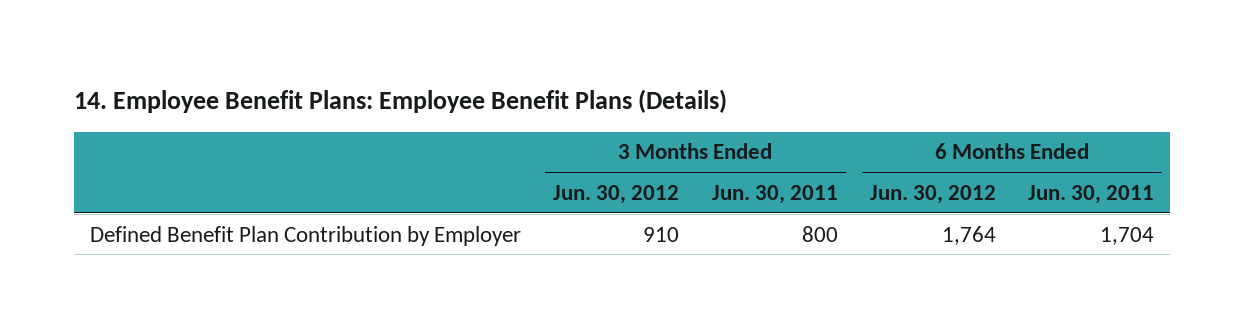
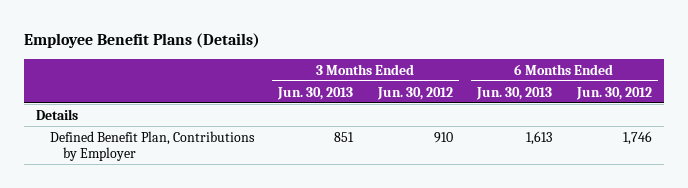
- 14. Employee Benefit Plans: Employee Benefit Plans (Details)
+ Employee Benefit Plans (Details)
- | 3 Months Ended Jun. 30, 2012 | 3 Months Ended Jun. 30, 2011 | 6 Months Ended Jun. 30, 2012 | 6 Months Ended Jun. 30, 2011
+ | 3 Months Ended Jun. 30, 2013 | 3 Months Ended Jun. 30, 2012 | 6 Months Ended Jun. 30, 2013 | 6 Months Ended Jun. 30, 2012
- Defined Benefit Plan Contribution by Employer | 910 | 800 | 1,764 | 1,704
+ Details
+ Defined Benefit Plan, Contributions by Employer | 851 | 910 | 1,613 | 1,746

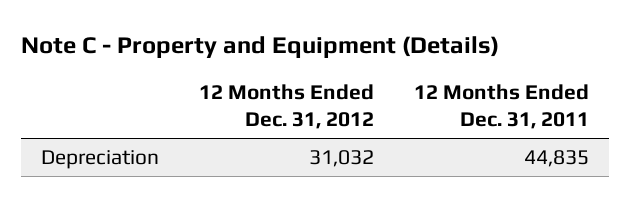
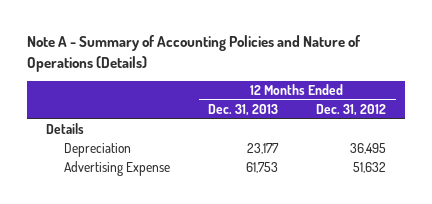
- Note C - Property and Equipment (Details)
+ Note A - Summary of Accounting Policies and Nature of Operations (Details)
- | 12 Months Ended Dec. 31, 2012 | 12 Months Ended Dec. 31, 2011
+ | 12 Months Ended Dec. 31, 2013 | 12 Months Ended Dec. 31, 2012
- Depreciation | 31,032 | 44,835
+ Details
+ Depreciation | 23,177 | 36,495
+ Advertising Expense | 61,753 | 51,632

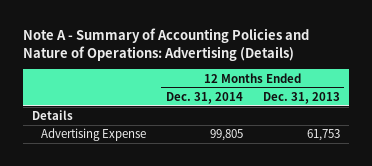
- Note A - Summary of Accounting Policies and Nature of Operations (Details)
+ Note A - Summary of Accounting Policies and Nature of Operations: Advertising (Details)
- | 12 Months Ended Dec. 31, 2013 | 12 Months Ended Dec. 31, 2012
+ | 12 Months Ended Dec. 31, 2014 | 12 Months Ended Dec. 31, 2013
- Depreciation | 23,177 | 36,495

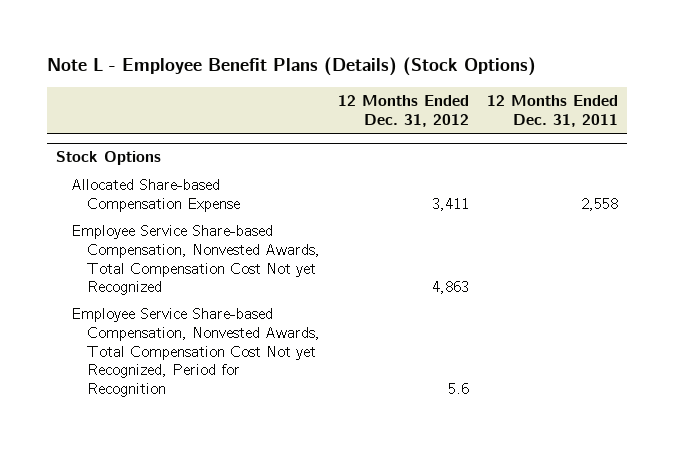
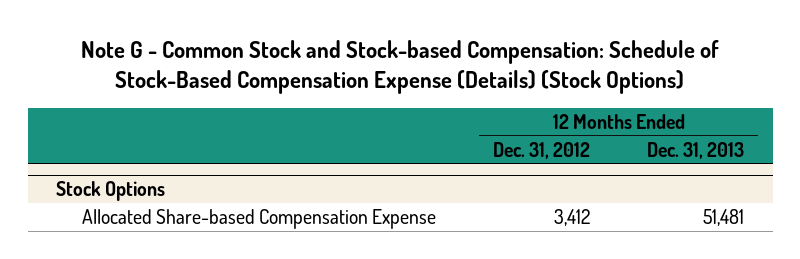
- Note L - Employee Benefit Plans (Details) (Stock Options)
+ Note G - Common Stock and Stock-based Compensation: Schedule of Stock-Based Compensation Expense (Details) (Stock Options)
- | 12 Months Ended Dec. 31, 2012 | 12 Months Ended Dec. 31, 2011
+ | 12 Months Ended Dec. 31, 2012 | 12 Months Ended Dec. 31, 2013
@ Stock Options
- Allocated Share-based Compensation Expense | 3,411 | 2,558
- Employee Service Share-based Compensation, Nonvested Awards, Total Compensation Cost Not yet Recognized | 4,863 |
- Employee Service Share-based Compensation, Nonvested Awards, Total Compensation Cost Not yet Recognized, Period for Recognition | 5.6 |
+ Allocated Share-based Compensation Expense | 3,412 | 51,481

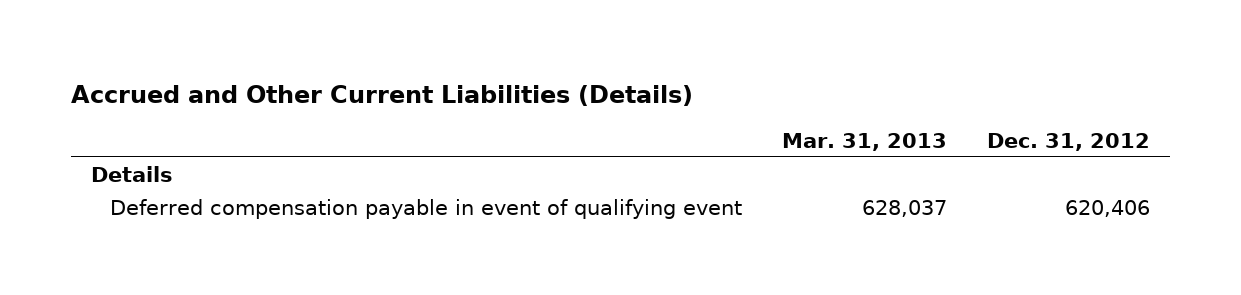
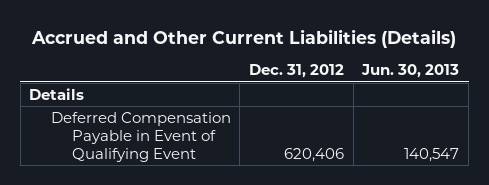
- | Mar. 31, 2013 | Dec. 31, 2012
+ | Dec. 31, 2012 | Jun. 30, 2013
- Deferred compensation payable in event of qualifying event | 628,037 | 620,406
+ Deferred Compensation Payable in Event of Qualifying Event | 620,406 | 140,547

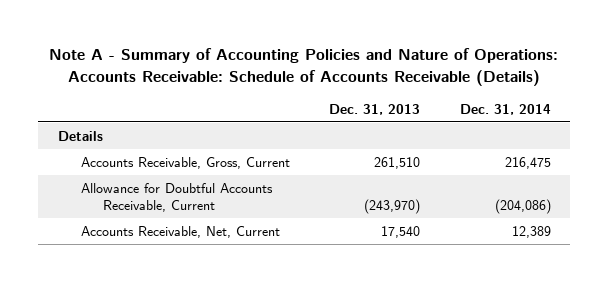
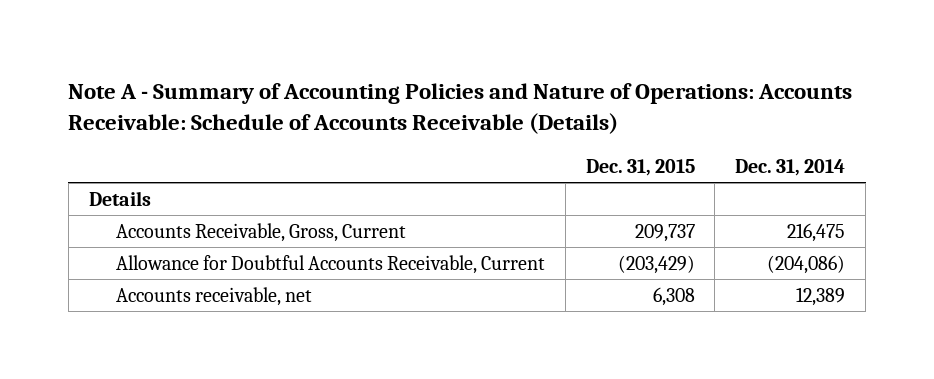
- | Dec. 31, 2013 | Dec. 31, 2014
+ | Dec. 31, 2015 | Dec. 31, 2014
- Accounts Receivable, Net, Current | 17,540 | 12,389
+ Accounts receivable, net | 6,308 | 12,389

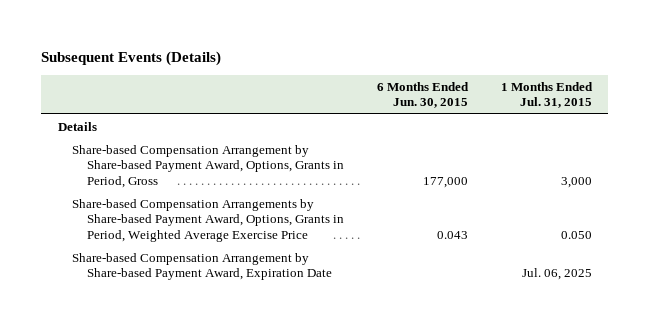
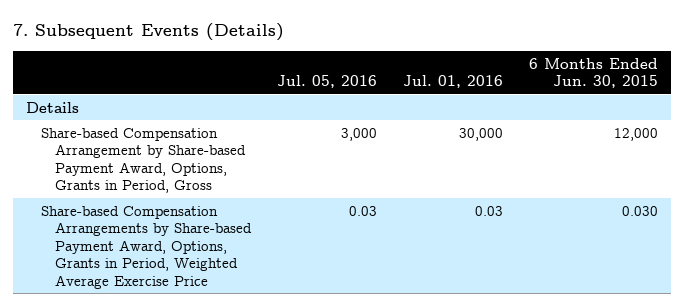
- Subsequent Events (Details)
+ 7. Subsequent Events (Details)
- | 6 Months Ended Jun. 30, 2015 | 1 Months Ended Jul. 31, 2015
+ | Jul. 05, 2016 | Jul. 01, 2016 | 6 Months Ended Jun. 30, 2015
- Share-based Compensation Arrangement by Share-based Payment Award, Options, Grants in Period, Gross | 177,000 | 3,000
- Share-based Compensation Arrangements by Share-based Payment Award, Options, Grants in Period, Weighted Average Exercise Price | 0.043 | 0.050
- Share-based Compensation Arrangement by Share-based Payment Award, Expiration Date | | Jul. 06, 2025
+ Share-based Compensation Arrangement by Share-based Payment Award, Options, Grants in Period, Gross | 3,000 | 30,000 | 12,000
+ Share-based Compensation Arrangements by Share-based Payment Award, Options, Grants in Period, Weighted Average Exercise Price | 0.03 | 0.03 | 0.030

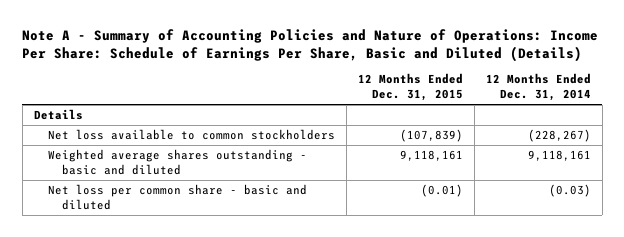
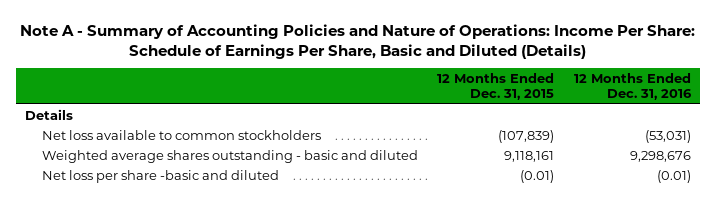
- | 12 Months Ended Dec. 31, 2015 | 12 Months Ended Dec. 31, 2014
+ | 12 Months Ended Dec. 31, 2015 | 12 Months Ended Dec. 31, 2016
- Net loss per common share - basic and diluted | (0.01) | (0.03)
+ Net loss per share -basic and diluted | (0.01) | (0.01)

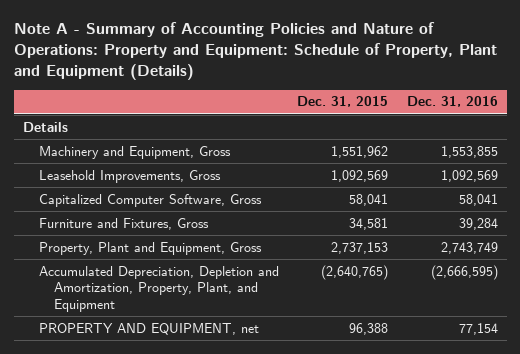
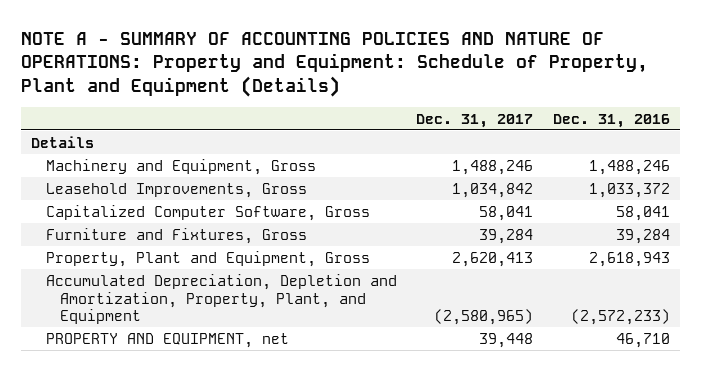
- Note A - Summary of Accounting Policies and Nature of Operations: Property and Equipment: Schedule of Property, Plant and Equipment (Details)
+ NOTE A - SUMMARY OF ACCOUNTING POLICIES AND NATURE OF OPERATIONS: Property and Equipment: Schedule of Property, Plant and Equipment (Details)
- | Dec. 31, 2015 | Dec. 31, 2016
+ | Dec. 31, 2017 | Dec. 31, 2016
- Machinery and Equipment, Gross | 1,551,962 | 1,553,855
- Leasehold Improvements, Gross | 1,092,569 | 1,092,569
+ Machinery and Equipment, Gross | 1,488,246 | 1,488,246
+ Leasehold Improvements, Gross | 1,034,842 | 1,033,372
- Property, Plant and Equipment, Gross | 2,737,153 | 2,743,749
- Accumulated Depreciation, Depletion and Amortization, Property, Plant, and Equipment | (2,640,765) | (2,666,595)
- PROPERTY AND EQUIPMENT, net | 96,388 | 77,154
+ Property, Plant and Equipment, Gross | 2,620,413 | 2,618,943
+ Accumulated Depreciation, Depletion and Amortization, Property, Plant, and Equipment | (2,580,965) | (2,572,233)
+ PROPERTY AND EQUIPMENT, net | 39,448 | 46,710

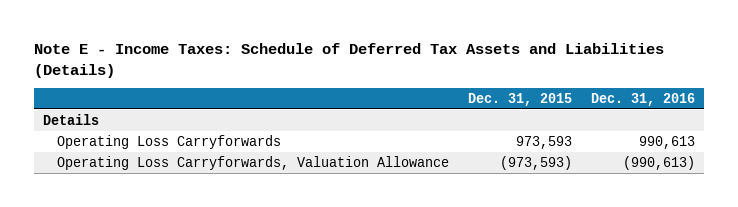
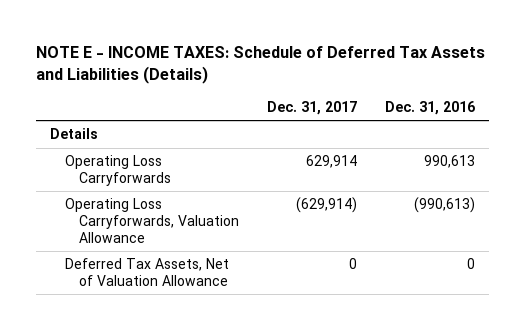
- Note E - Income Taxes: Schedule of Deferred Tax Assets and Liabilities (Details)
+ NOTE E - INCOME TAXES: Schedule of Deferred Tax Assets and Liabilities (Details)
- | Dec. 31, 2015 | Dec. 31, 2016
+ | Dec. 31, 2017 | Dec. 31, 2016
+ Deferred Tax Assets, Net of Valuation Allowance | 0 | 0

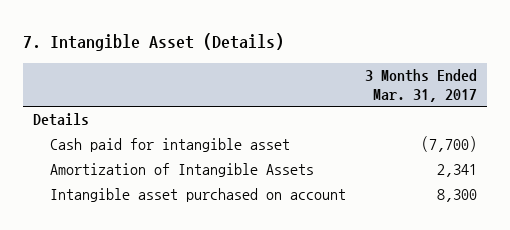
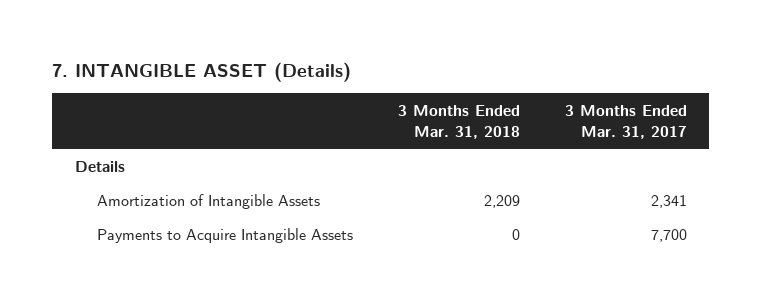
- 7. Intangible Asset (Details)
+ 7. INTANGIBLE ASSET (Details)
- | 3 Months Ended Mar. 31, 2017
+ | 3 Months Ended Mar. 31, 2018 | 3 Months Ended Mar. 31, 2017
- Cash paid for intangible asset | (7,700)
- Intangible asset purchased on account | 8,300
+ Payments to Acquire Intangible Assets | 0 | 7,700

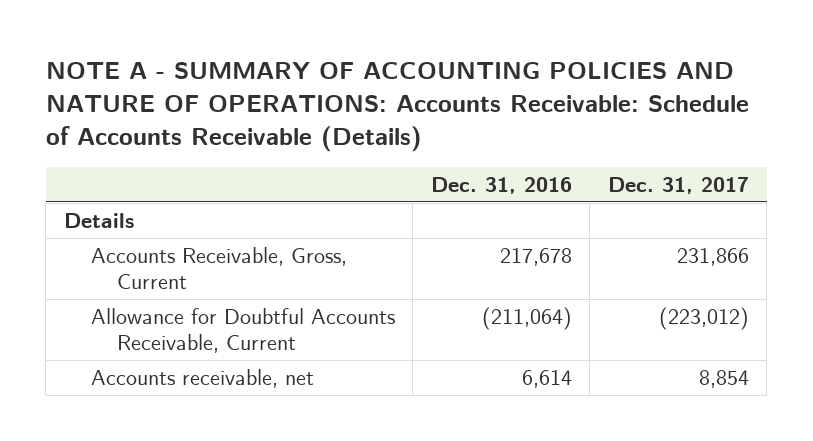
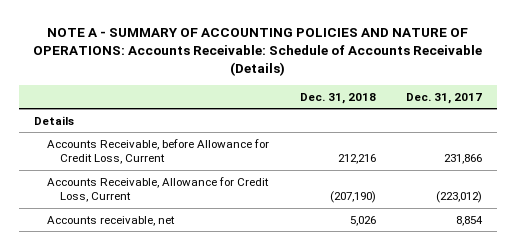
- | Dec. 31, 2016 | Dec. 31, 2017
+ | Dec. 31, 2018 | Dec. 31, 2017
- Accounts Receivable, Gross, Current | 217,678 | 231,866
- Allowance for Doubtful Accounts Receivable, Current | (211,064) | (223,012)
+ Accounts Receivable, before Allowance for Credit Loss, Current | 212,216 | 231,866
+ Accounts Receivable, Allowance for Credit Loss, Current | (207,190) | (223,012)

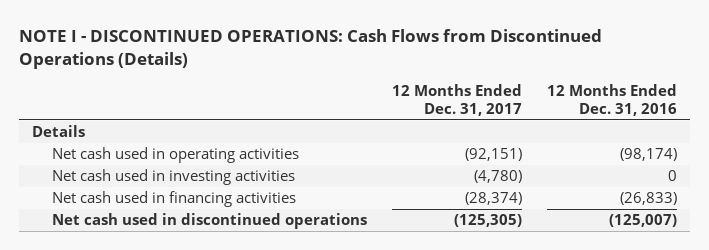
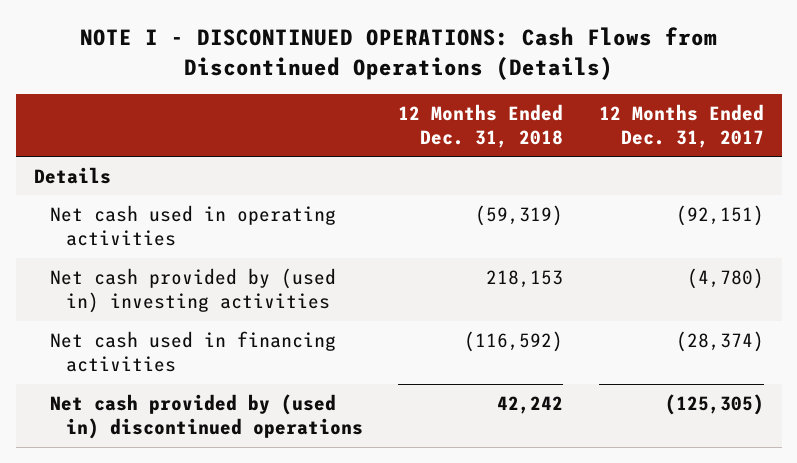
- | 12 Months Ended Dec. 31, 2017 | 12 Months Ended Dec. 31, 2016
+ | 12 Months Ended Dec. 31, 2018 | 12 Months Ended Dec. 31, 2017
- Net cash used in investing activities | (4,780) | 0
+ Net cash provided by (used in) investing activities | 218,153 | (4,780)
- Net cash used in discontinued operations | (125,305) | (125,007)
+ Net cash provided by (used in) discontinued operations | 42,242 | (125,305)

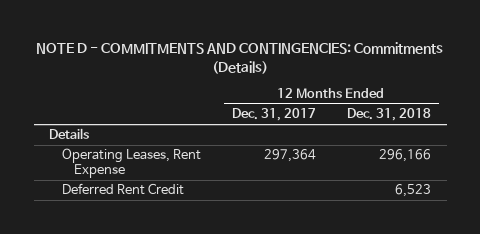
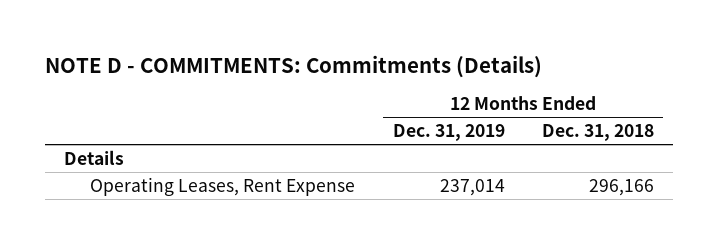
- NOTE D - COMMITMENTS AND CONTINGENCIES: Commitments (Details)
+ NOTE D - COMMITMENTS: Commitments (Details)
- | 12 Months Ended Dec. 31, 2017 | 12 Months Ended Dec. 31, 2018
+ | 12 Months Ended Dec. 31, 2019 | 12 Months Ended Dec. 31, 2018
- Deferred Rent Credit | | 6,523

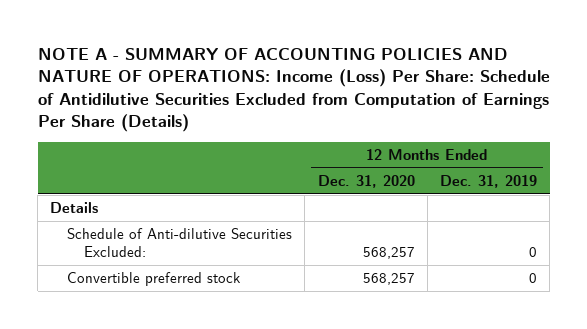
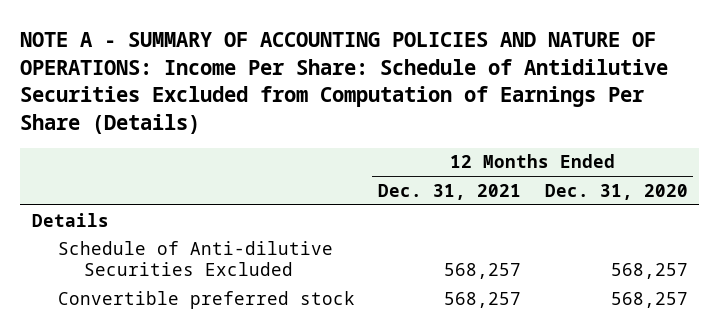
- NOTE A - SUMMARY OF ACCOUNTING POLICIES AND NATURE OF OPERATIONS: Income (Loss) Per Share: Schedule of Antidilutive Securities Excluded from Computation of Earnings Per Share (Details)
+ NOTE A - SUMMARY OF ACCOUNTING POLICIES AND NATURE OF OPERATIONS: Income Per Share: Schedule of Antidilutive Securities Excluded from Computation of Earnings Per Share (Details)
- | 12 Months Ended Dec. 31, 2020 | 12 Months Ended Dec. 31, 2019
+ | 12 Months Ended Dec. 31, 2021 | 12 Months Ended Dec. 31, 2020
- Schedule of Anti-dilutive Securities Excluded: | 568,257 | 0
+ Schedule of Anti-dilutive Securities Excluded | 568,257 | 568,257

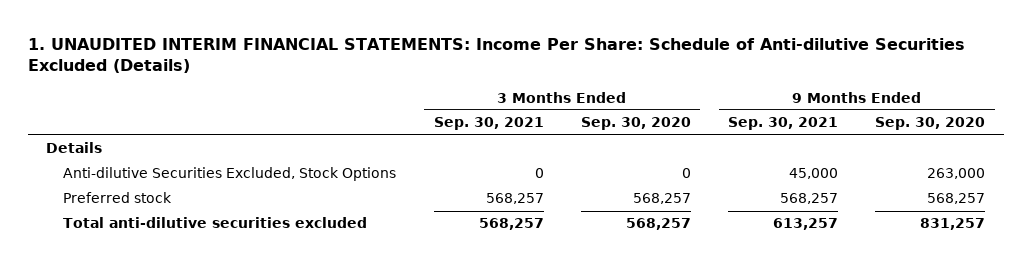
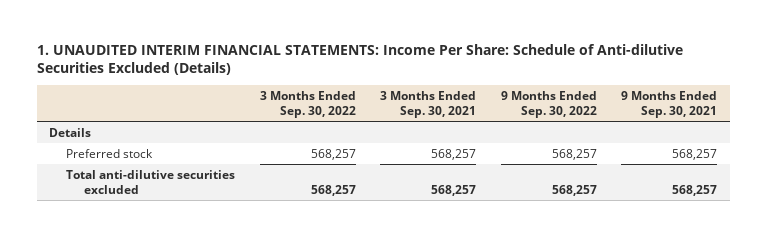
- | 3 Months Ended Sep. 30, 2021 | 3 Months Ended Sep. 30, 2020 | 9 Months Ended Sep. 30, 2021 | 9 Months Ended Sep. 30, 2020
+ | 3 Months Ended Sep. 30, 2022 | 3 Months Ended Sep. 30, 2021 | 9 Months Ended Sep. 30, 2022 | 9 Months Ended Sep. 30, 2021
- Anti-dilutive Securities Excluded, Stock Options | 0 | 0 | 45,000 | 263,000
- Total anti-dilutive securities excluded | 568,257 | 568,257 | 613,257 | 831,257
+ Total anti-dilutive securities excluded | 568,257 | 568,257 | 568,257 | 568,257

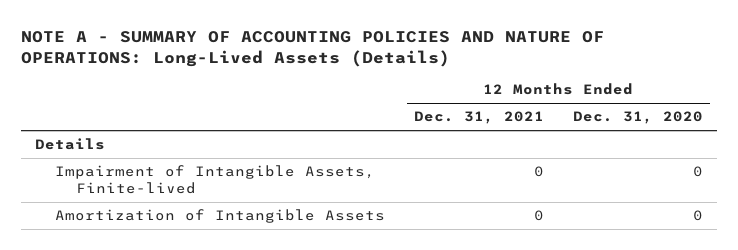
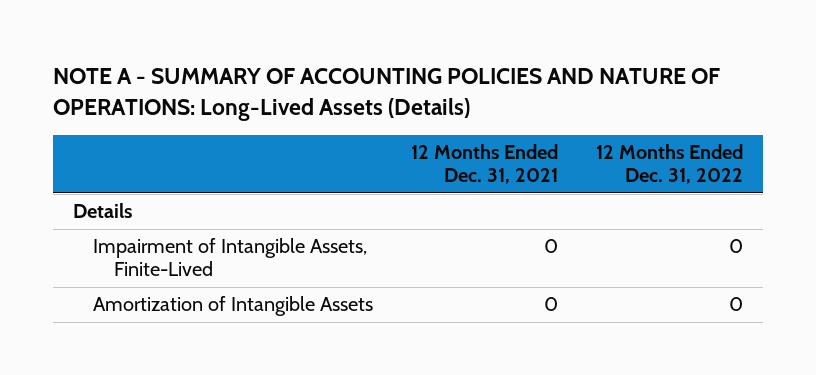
- | 12 Months Ended Dec. 31, 2021 | 12 Months Ended Dec. 31, 2020
+ | 12 Months Ended Dec. 31, 2021 | 12 Months Ended Dec. 31, 2022
- Impairment of Intangible Assets, Finite-lived | 0 | 0
+ Impairment of Intangible Assets, Finite-Lived | 0 | 0

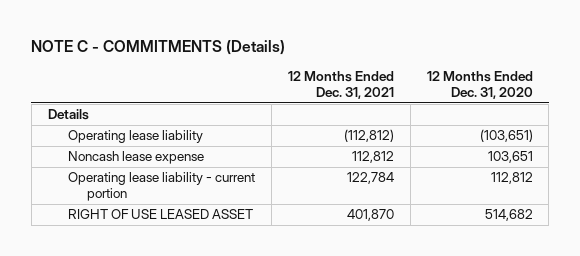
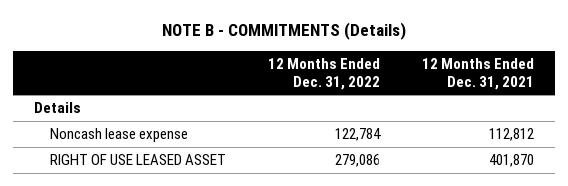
- NOTE C - COMMITMENTS (Details)
+ NOTE B - COMMITMENTS (Details)
- | 12 Months Ended Dec. 31, 2021 | 12 Months Ended Dec. 31, 2020
+ | 12 Months Ended Dec. 31, 2022 | 12 Months Ended Dec. 31, 2021
- Operating lease liability | (112,812) | (103,651)
- Operating lease liability - current portion | 122,784 | 112,812

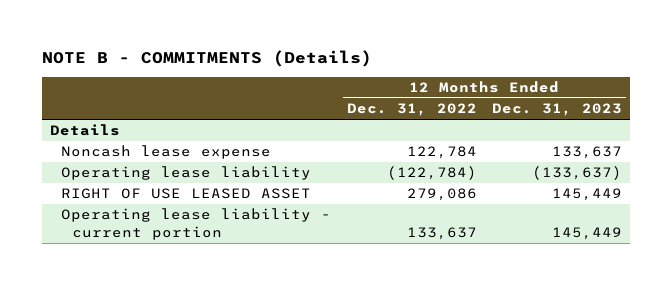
- | 12 Months Ended Dec. 31, 2022 | 12 Months Ended Dec. 31, 2021
+ | 12 Months Ended Dec. 31, 2022 | 12 Months Ended Dec. 31, 2023
+ Operating lease liability | (122,784) | (133,637)
+ Operating lease liability - current portion | 133,637 | 145,449

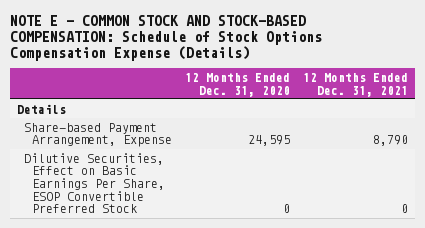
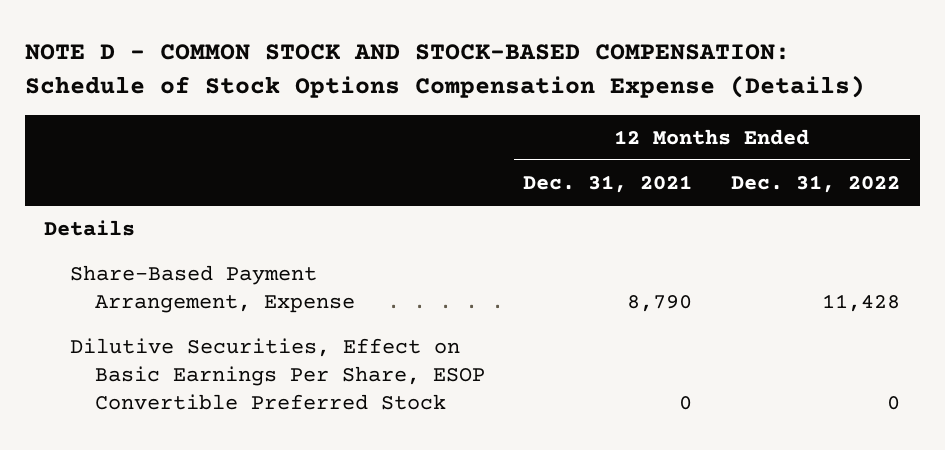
- NOTE E - COMMON STOCK AND STOCK-BASED COMPENSATION: Schedule of Stock Options Compensation Expense (Details)
+ NOTE D - COMMON STOCK AND STOCK-BASED COMPENSATION: Schedule of Stock Options Compensation Expense (Details)
- | 12 Months Ended Dec. 31, 2020 | 12 Months Ended Dec. 31, 2021
+ | 12 Months Ended Dec. 31, 2021 | 12 Months Ended Dec. 31, 2022
- Share-based Payment Arrangement, Expense | 24,595 | 8,790
+ Share-Based Payment Arrangement, Expense | 8,790 | 11,428

